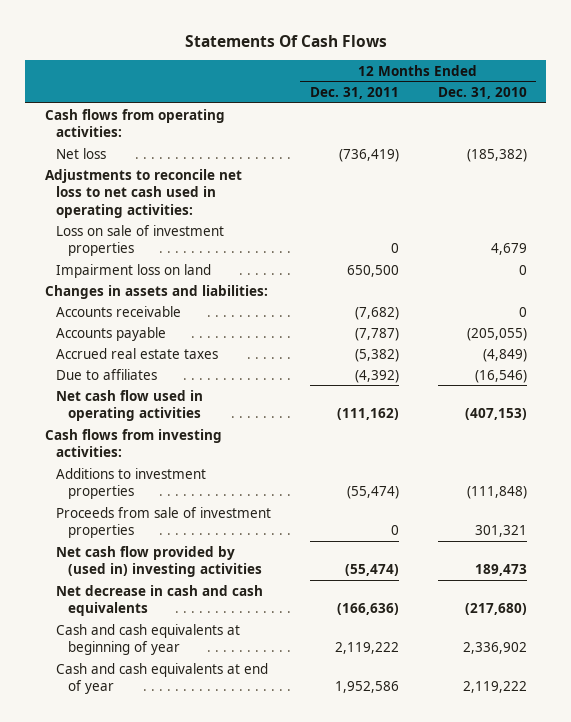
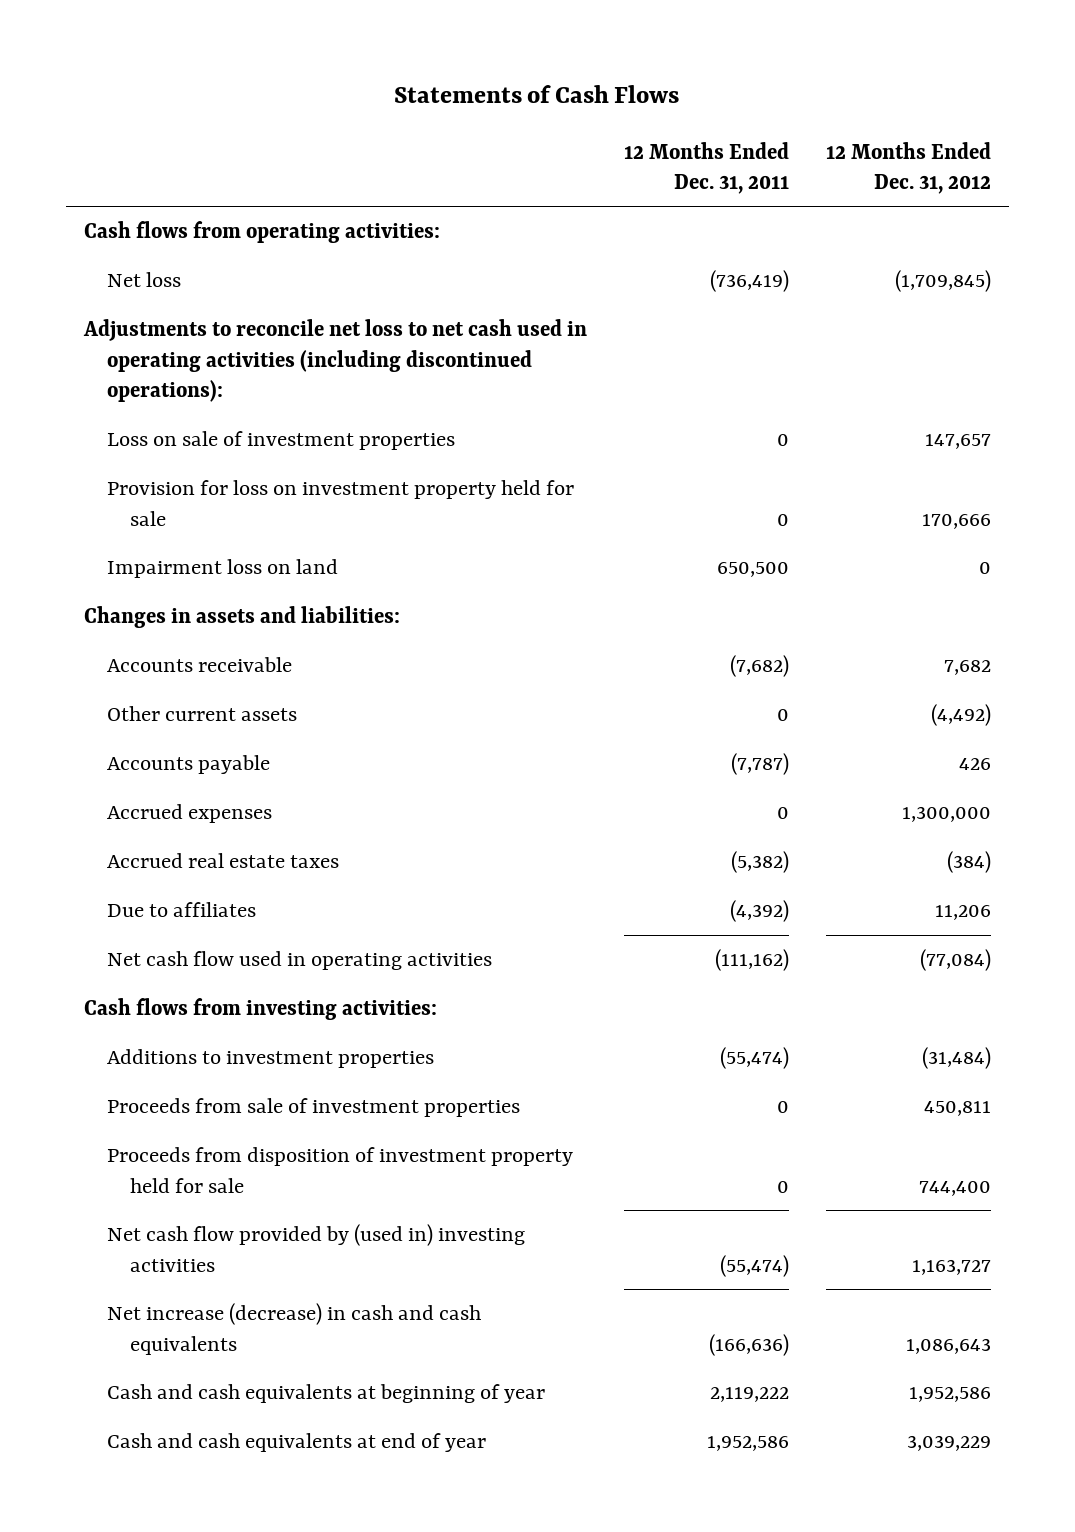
- Statements Of Cash Flows
+ Statements of Cash Flows
- | 12 Months Ended Dec. 31, 2011 | 12 Months Ended Dec. 31, 2010
+ | 12 Months Ended Dec. 31, 2011 | 12 Months Ended Dec. 31, 2012
- Adjustments to reconcile net loss to net cash used in operating activities:
+ Adjustments to reconcile net loss to net cash used in operating activities (including discontinued operations):
+ Provision for loss on investment property held for sale | 0 | 170,666
+ Other current assets | 0 | (4,492)
+ Accrued expenses | 0 | 1,300,000
+ Proceeds from disposition of investment property held for sale | 0 | 744,400
- Net decrease in cash and cash equivalents | (166,636) | (217,680)
+ Net increase (decrease) in cash and cash equivalents | (166,636) | 1,086,643

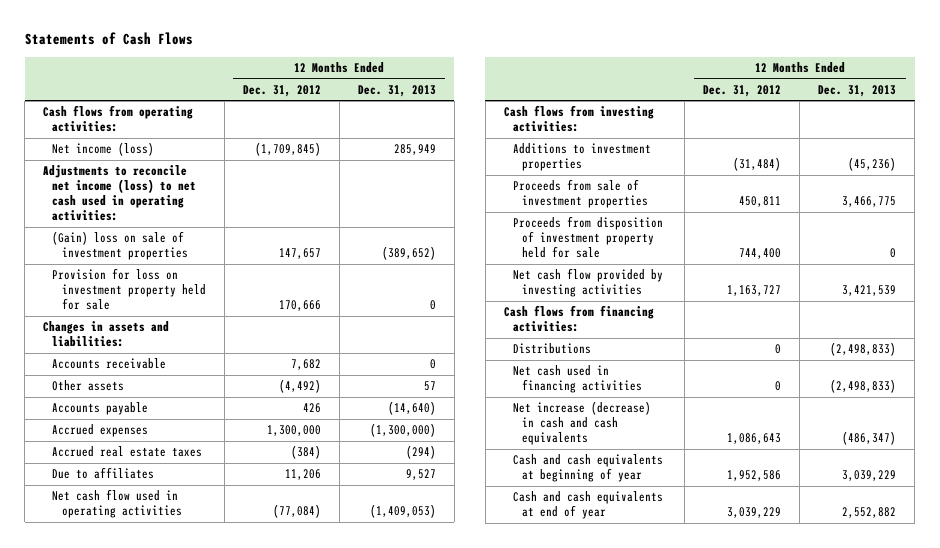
- | 12 Months Ended Dec. 31, 2011 | 12 Months Ended Dec. 31, 2012
+ | 12 Months Ended Dec. 31, 2012 | 12 Months Ended Dec. 31, 2013
- Net loss | (736,419) | (1,709,845)
- Adjustments to reconcile net loss to net cash used in operating activities (including discontinued operations):
- Loss on sale of investment properties | 0 | 147,657
+ Net income (loss) | (1,709,845) | 285,949
+ Adjustments to reconcile net income (loss) to net cash used in operating activities:
+ (Gain) loss on sale of investment properties | 147,657 | (389,652)
- Impairment loss on land | 650,500 | 0
- Other current assets | 0 | (4,492)
+ Other assets | (4,492) | 57
- Net cash flow provided by (used in) investing activities | (55,474) | 1,163,727
+ Net cash flow provided by investing activities | 1,163,727 | 3,421,539
+ Cash flows from financing activities:
+ Distributions | 0 | (2,498,833)
+ Net cash used in financing activities | 0 | (2,498,833)

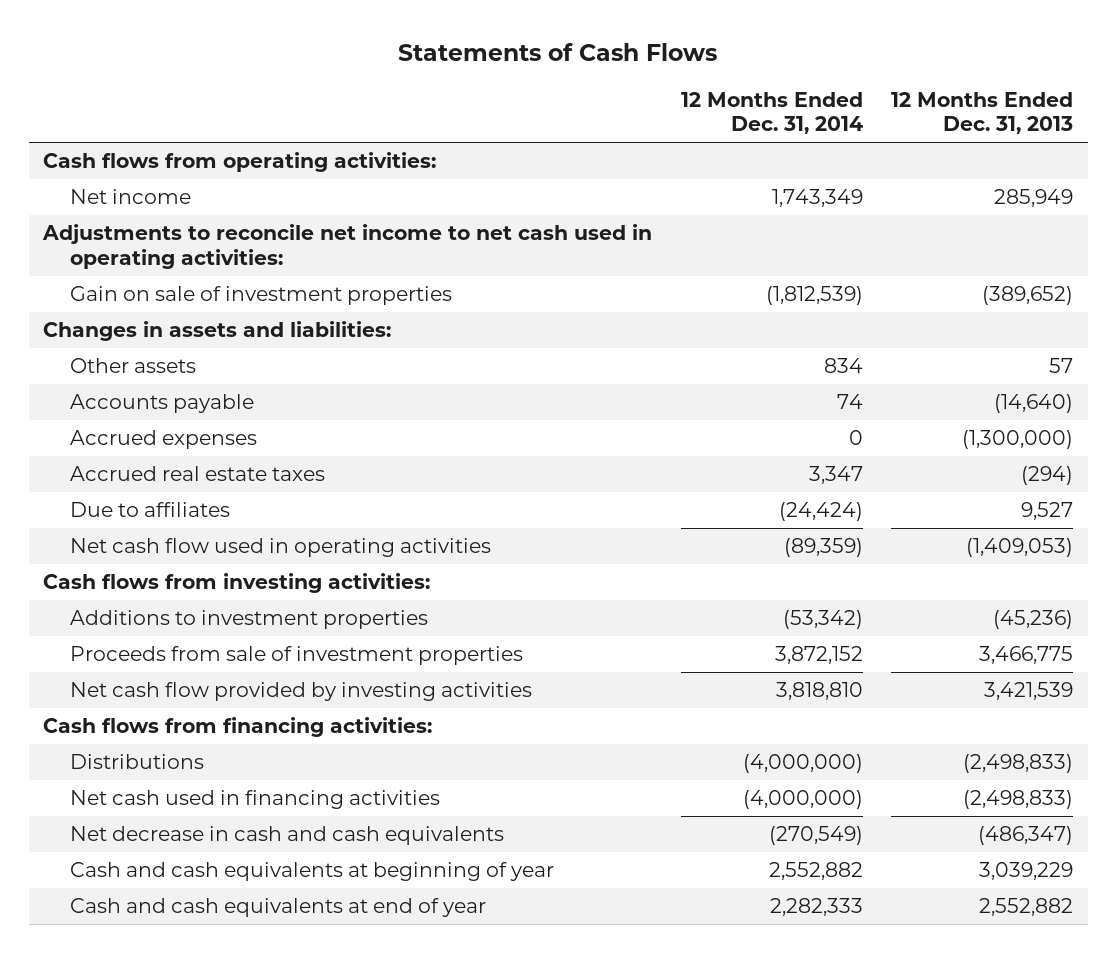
- | 12 Months Ended Dec. 31, 2012 | 12 Months Ended Dec. 31, 2013
+ | 12 Months Ended Dec. 31, 2014 | 12 Months Ended Dec. 31, 2013
- Net income (loss) | (1,709,845) | 285,949
- Adjustments to reconcile net income (loss) to net cash used in operating activities:
- (Gain) loss on sale of investment properties | 147,657 | (389,652)
- Provision for loss on investment property held for sale | 170,666 | 0
+ Net income | 1,743,349 | 285,949
+ Adjustments to reconcile net income to net cash used in operating activities:
+ Gain on sale of investment properties | (1,812,539) | (389,652)
- Accounts receivable | 7,682 | 0
- Proceeds from disposition of investment property held for sale | 744,400 | 0
- Net increase (decrease) in cash and cash equivalents | 1,086,643 | (486,347)
+ Net decrease in cash and cash equivalents | (270,549) | (486,347)

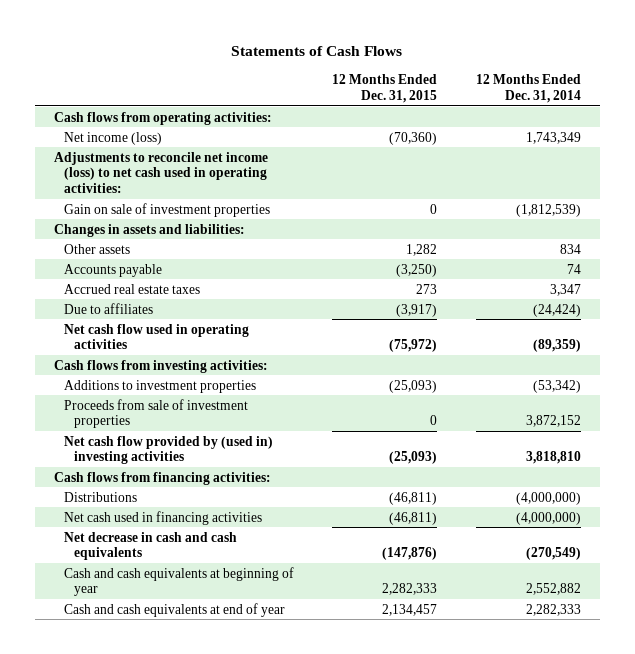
- | 12 Months Ended Dec. 31, 2014 | 12 Months Ended Dec. 31, 2013
+ | 12 Months Ended Dec. 31, 2015 | 12 Months Ended Dec. 31, 2014
- Net income | 1,743,349 | 285,949
- Adjustments to reconcile net income to net cash used in operating activities:
+ Net income (loss) | (70,360) | 1,743,349
+ Adjustments to reconcile net income (loss) to net cash used in operating activities:
- Accrued expenses | 0 | (1,300,000)
- Net cash flow provided by investing activities | 3,818,810 | 3,421,539
+ Net cash flow provided by (used in) investing activities | (25,093) | 3,818,810

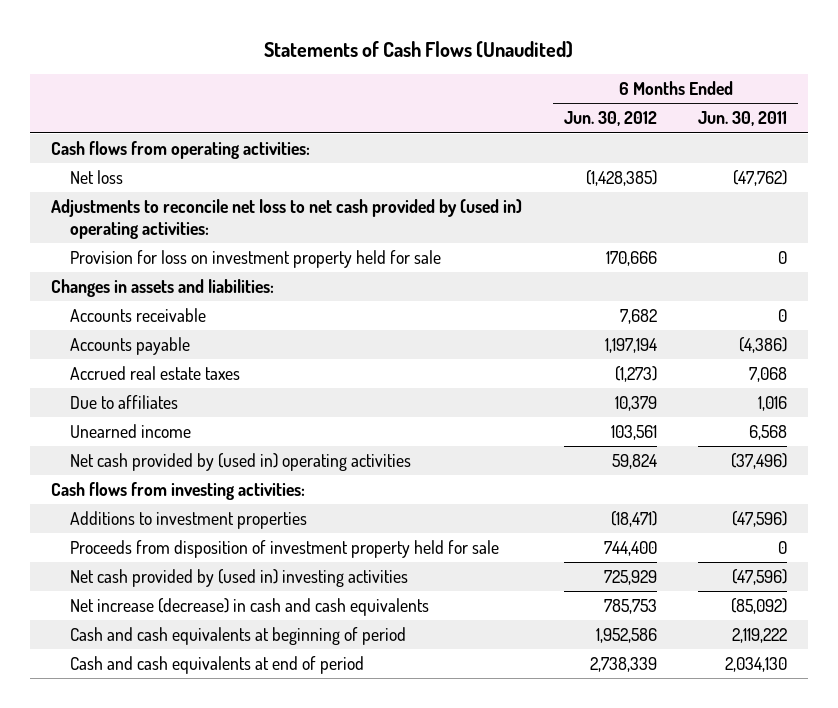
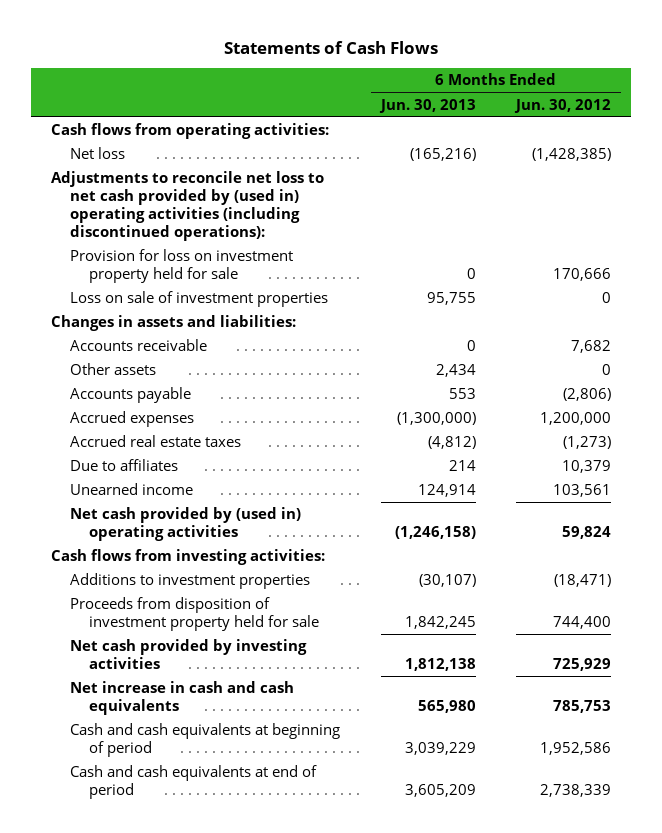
- Statements of Cash Flows (Unaudited)
+ Statements of Cash Flows
- | 6 Months Ended Jun. 30, 2012 | 6 Months Ended Jun. 30, 2011
+ | 6 Months Ended Jun. 30, 2013 | 6 Months Ended Jun. 30, 2012
- Adjustments to reconcile net loss to net cash provided by (used in) operating activities:
+ Adjustments to reconcile net loss to net cash provided by (used in) operating activities (including discontinued operations):
+ Loss on sale of investment properties | 95,755 | 0
- Accounts payable | 1,197,194 | (4,386)
+ Other assets | 2,434 | 0
+ Accounts payable | 553 | (2,806)
+ Accrued expenses | (1,300,000) | 1,200,000
- Net cash provided by (used in) investing activities | 725,929 | (47,596)
- Net increase (decrease) in cash and cash equivalents | 785,753 | (85,092)
+ Net cash provided by investing activities | 1,812,138 | 725,929
+ Net increase in cash and cash equivalents | 565,980 | 785,753

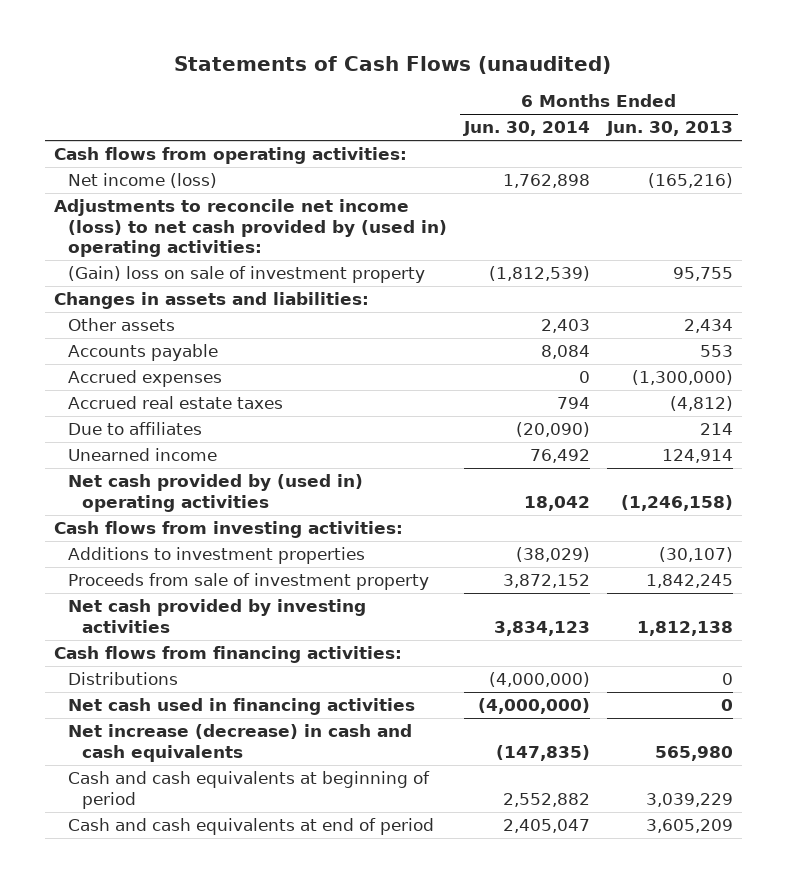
- Statements of Cash Flows
+ Statements of Cash Flows (unaudited)
- | 6 Months Ended Jun. 30, 2013 | 6 Months Ended Jun. 30, 2012
+ | 6 Months Ended Jun. 30, 2014 | 6 Months Ended Jun. 30, 2013
- Net loss | (165,216) | (1,428,385)
- Adjustments to reconcile net loss to net cash provided by (used in) operating activities (including discontinued operations):
- Provision for loss on investment property held for sale | 0 | 170,666
- Loss on sale of investment properties | 95,755 | 0
+ Net income (loss) | 1,762,898 | (165,216)
+ Adjustments to reconcile net income (loss) to net cash provided by (used in) operating activities:
+ (Gain) loss on sale of investment property | (1,812,539) | 95,755
- Accounts receivable | 0 | 7,682
- Proceeds from disposition of investment property held for sale | 1,842,245 | 744,400
+ Proceeds from sale of investment property | 3,872,152 | 1,842,245
- Net increase in cash and cash equivalents | 565,980 | 785,753
+ Cash flows from financing activities:
+ Distributions | (4,000,000) | 0
+ Net cash used in financing activities | (4,000,000) | 0
+ Net increase (decrease) in cash and cash equivalents | (147,835) | 565,980

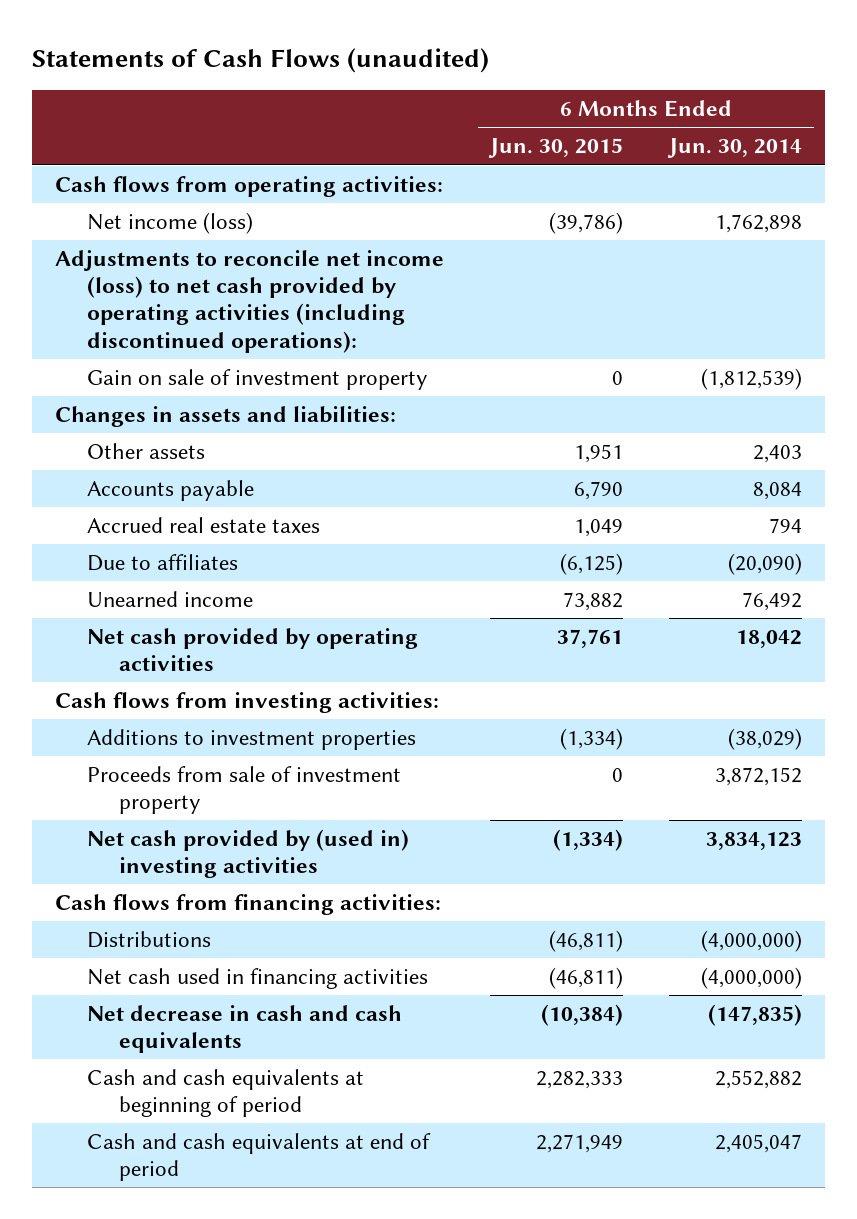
- | 6 Months Ended Jun. 30, 2014 | 6 Months Ended Jun. 30, 2013
+ | 6 Months Ended Jun. 30, 2015 | 6 Months Ended Jun. 30, 2014
- Adjustments to reconcile net income (loss) to net cash provided by (used in) operating activities:
- (Gain) loss on sale of investment property | (1,812,539) | 95,755
+ Adjustments to reconcile net income (loss) to net cash provided by operating activities (including discontinued operations):
+ Gain on sale of investment property | 0 | (1,812,539)
- Accrued expenses | 0 | (1,300,000)
- Net cash provided by (used in) operating activities | 18,042 | (1,246,158)
+ Net cash provided by operating activities | 37,761 | 18,042
- Net cash provided by investing activities | 3,834,123 | 1,812,138
+ Net cash provided by (used in) investing activities | (1,334) | 3,834,123
- Net increase (decrease) in cash and cash equivalents | (147,835) | 565,980
+ Net decrease in cash and cash equivalents | (10,384) | (147,835)

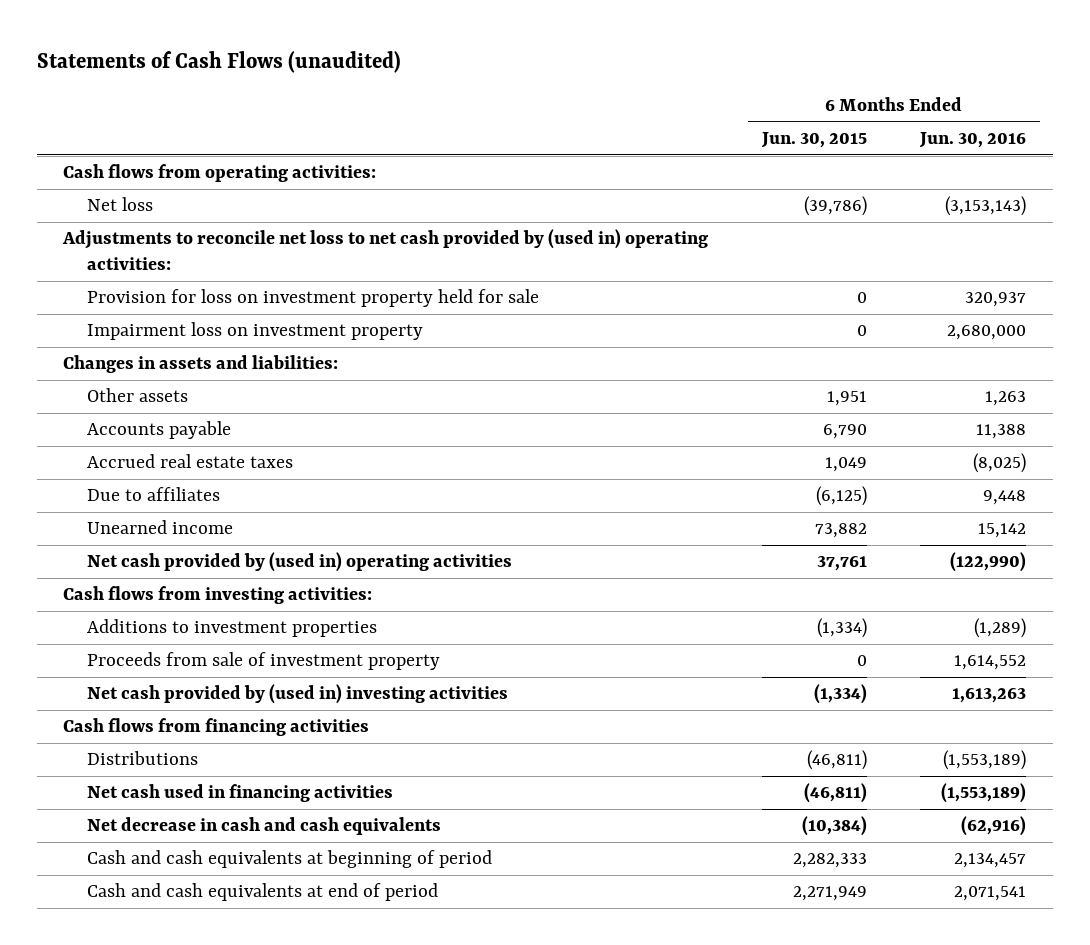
- | 6 Months Ended Jun. 30, 2015 | 6 Months Ended Jun. 30, 2014
+ | 6 Months Ended Jun. 30, 2015 | 6 Months Ended Jun. 30, 2016
- Net income (loss) | (39,786) | 1,762,898
- Adjustments to reconcile net income (loss) to net cash provided by operating activities (including discontinued operations):
- Gain on sale of investment property | 0 | (1,812,539)
+ Net loss | (39,786) | (3,153,143)
+ Adjustments to reconcile net loss to net cash provided by (used in) operating activities:
+ Provision for loss on investment property held for sale | 0 | 320,937
+ Impairment loss on investment property | 0 | 2,680,000
- Net cash provided by operating activities | 37,761 | 18,042
+ Net cash provided by (used in) operating activities | 37,761 | (122,990)
- Cash flows from financing activities:
+ Cash flows from financing activities

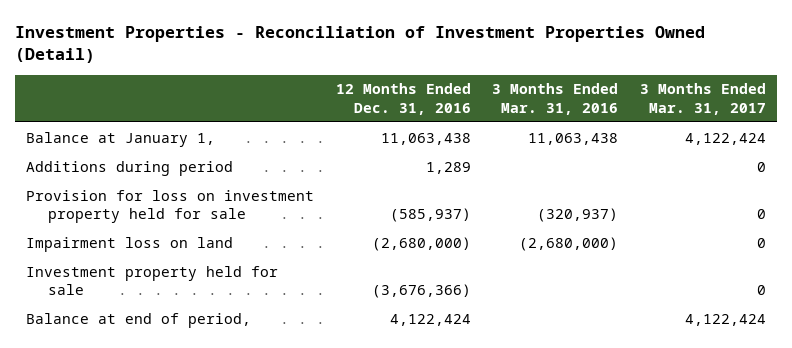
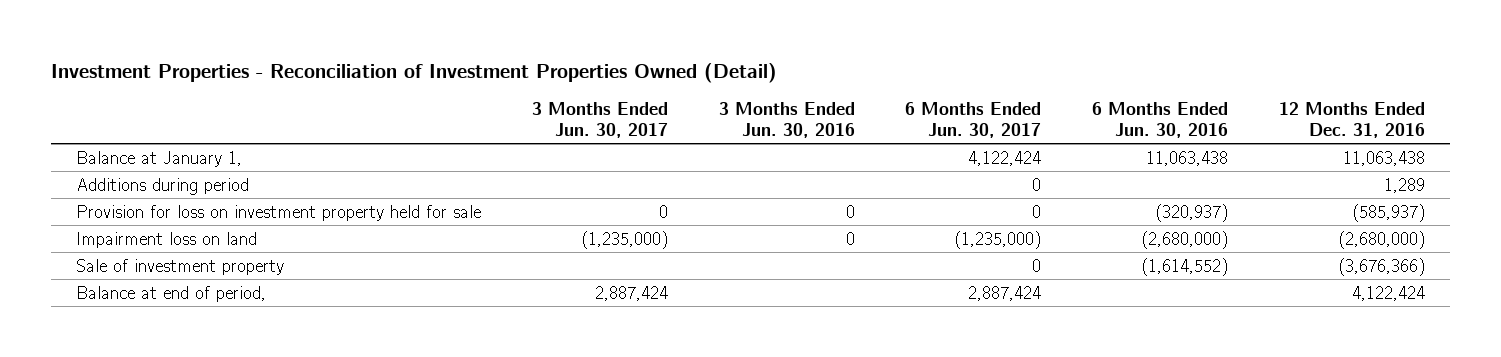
- | 12 Months Ended Dec. 31, 2016 | 3 Months Ended Mar. 31, 2016 | 3 Months Ended Mar. 31, 2017
+ | 3 Months Ended Jun. 30, 2017 | 3 Months Ended Jun. 30, 2016 | 6 Months Ended Jun. 30, 2017 | 6 Months Ended Jun. 30, 2016 | 12 Months Ended Dec. 31, 2016
- Investment property held for sale | (3,676,366) | | 0
+ Sale of investment property | | | 0 | (1,614,552) | (3,676,366)

